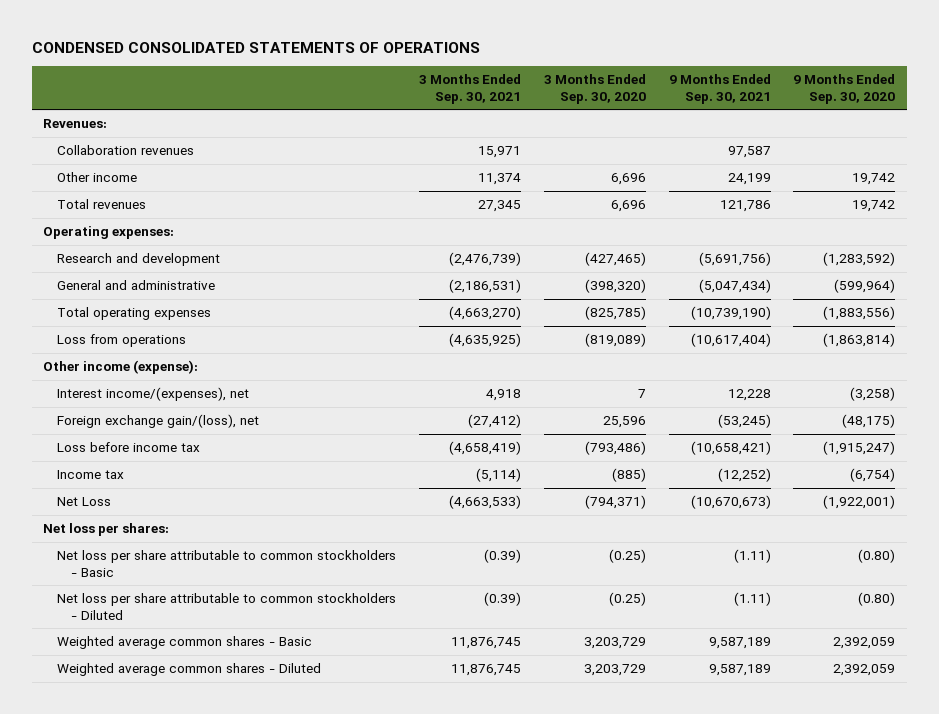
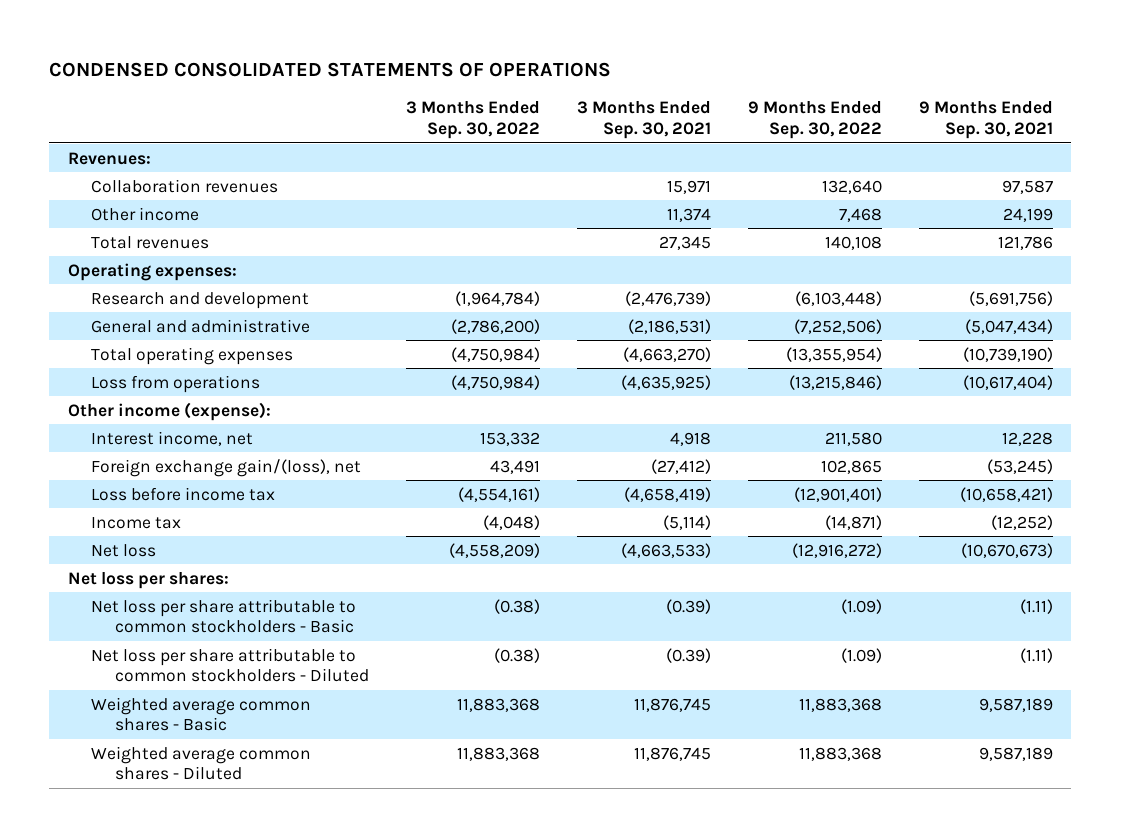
- | 3 Months Ended Sep. 30, 2021 | 3 Months Ended Sep. 30, 2020 | 9 Months Ended Sep. 30, 2021 | 9 Months Ended Sep. 30, 2020
+ | 3 Months Ended Sep. 30, 2022 | 3 Months Ended Sep. 30, 2021 | 9 Months Ended Sep. 30, 2022 | 9 Months Ended Sep. 30, 2021
- Interest income/(expenses), net | 4,918 | 7 | 12,228 | (3,258)
+ Interest income, net | 153,332 | 4,918 | 211,580 | 12,228
- Net Loss | (4,663,533) | (794,371) | (10,670,673) | (1,922,001)
+ Net loss | (4,558,209) | (4,663,533) | (12,916,272) | (10,670,673)

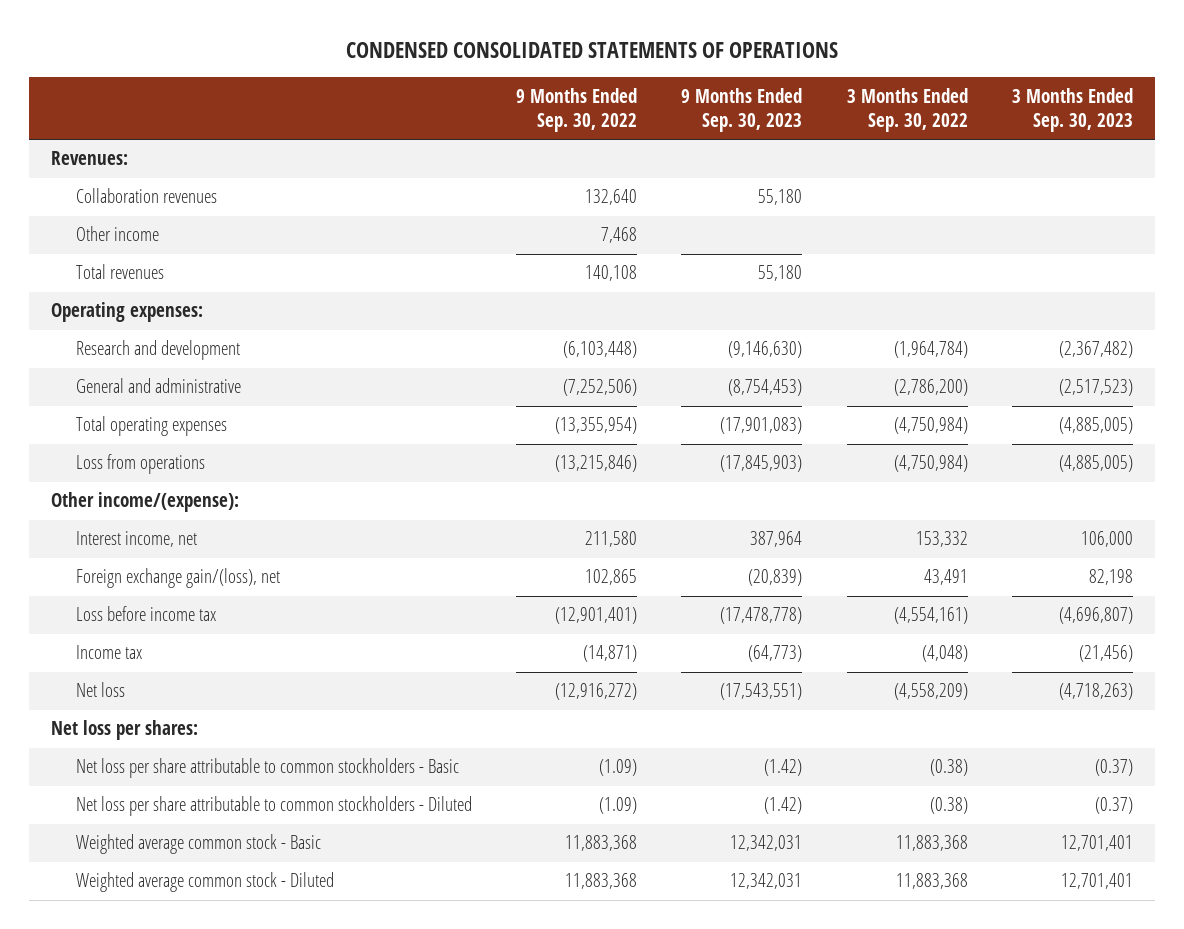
- | 3 Months Ended Sep. 30, 2022 | 3 Months Ended Sep. 30, 2021 | 9 Months Ended Sep. 30, 2022 | 9 Months Ended Sep. 30, 2021
+ | 9 Months Ended Sep. 30, 2022 | 9 Months Ended Sep. 30, 2023 | 3 Months Ended Sep. 30, 2022 | 3 Months Ended Sep. 30, 2023
- Other income (expense):
+ Other income/(expense):
- Weighted average common shares - Basic | 11,883,368 | 11,876,745 | 11,883,368 | 9,587,189
- Weighted average common shares - Diluted | 11,883,368 | 11,876,745 | 11,883,368 | 9,587,189
+ Weighted average common stock - Basic | 11,883,368 | 12,342,031 | 11,883,368 | 12,701,401
+ Weighted average common stock - Diluted | 11,883,368 | 12,342,031 | 11,883,368 | 12,701,401

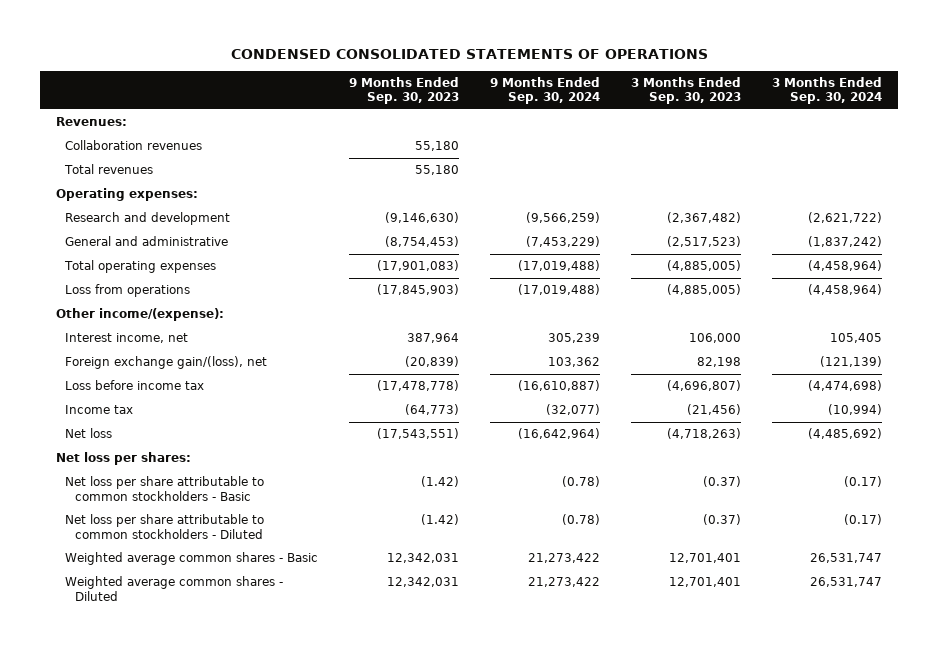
- | 9 Months Ended Sep. 30, 2022 | 9 Months Ended Sep. 30, 2023 | 3 Months Ended Sep. 30, 2022 | 3 Months Ended Sep. 30, 2023
+ | 9 Months Ended Sep. 30, 2023 | 9 Months Ended Sep. 30, 2024 | 3 Months Ended Sep. 30, 2023 | 3 Months Ended Sep. 30, 2024
- Other income | 7,468 | | |
- Weighted average common stock - Basic | 11,883,368 | 12,342,031 | 11,883,368 | 12,701,401
- Weighted average common stock - Diluted | 11,883,368 | 12,342,031 | 11,883,368 | 12,701,401
+ Weighted average common shares - Basic | 12,342,031 | 21,273,422 | 12,701,401 | 26,531,747
+ Weighted average common shares - Diluted | 12,342,031 | 21,273,422 | 12,701,401 | 26,531,747

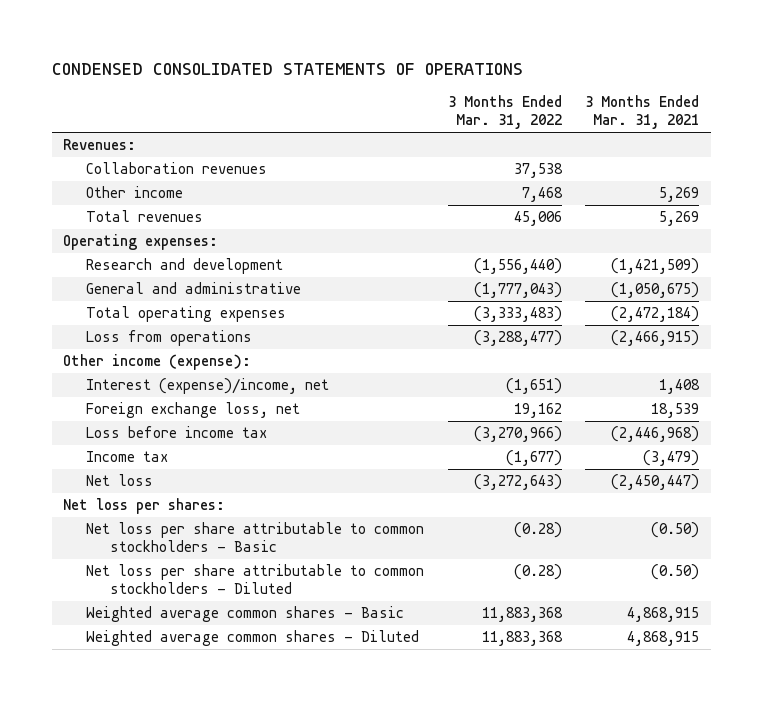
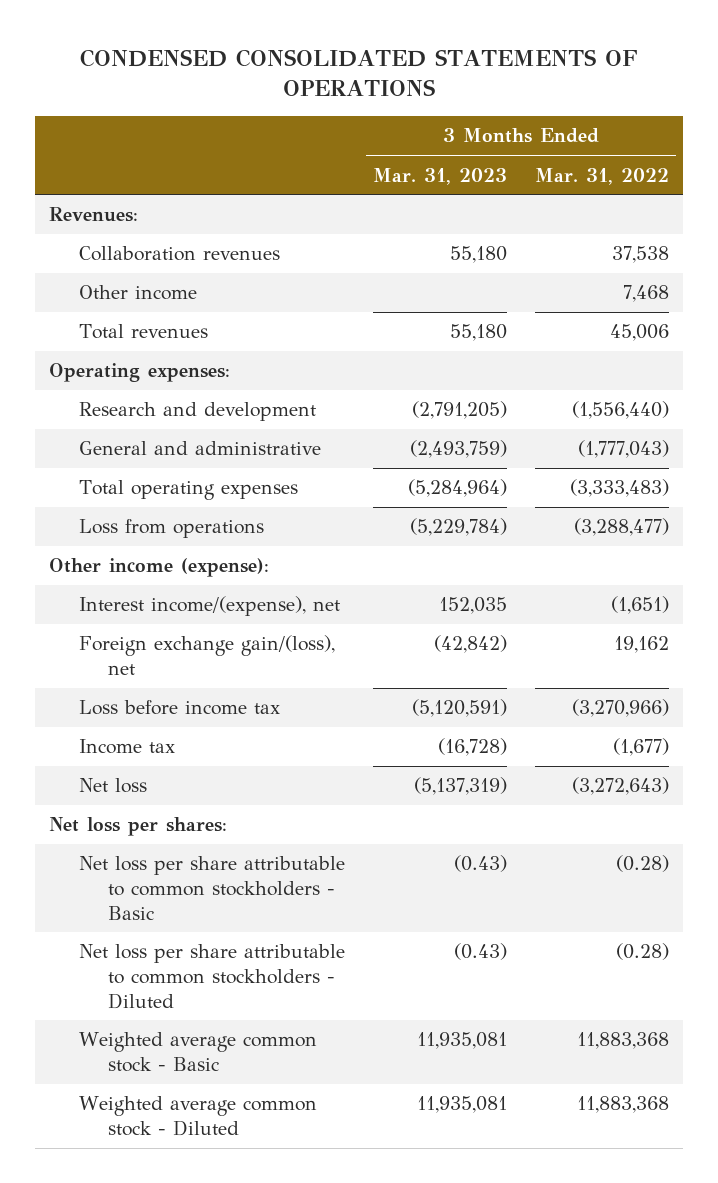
- | 3 Months Ended Mar. 31, 2022 | 3 Months Ended Mar. 31, 2021
+ | 3 Months Ended Mar. 31, 2023 | 3 Months Ended Mar. 31, 2022
- Interest (expense)/income, net | (1,651) | 1,408
- Foreign exchange loss, net | 19,162 | 18,539
+ Interest income/(expense), net | 152,035 | (1,651)
+ Foreign exchange gain/(loss), net | (42,842) | 19,162
- Weighted average common shares - Basic | 11,883,368 | 4,868,915
- Weighted average common shares - Diluted | 11,883,368 | 4,868,915
+ Weighted average common stock - Basic | 11,935,081 | 11,883,368
+ Weighted average common stock - Diluted | 11,935,081 | 11,883,368

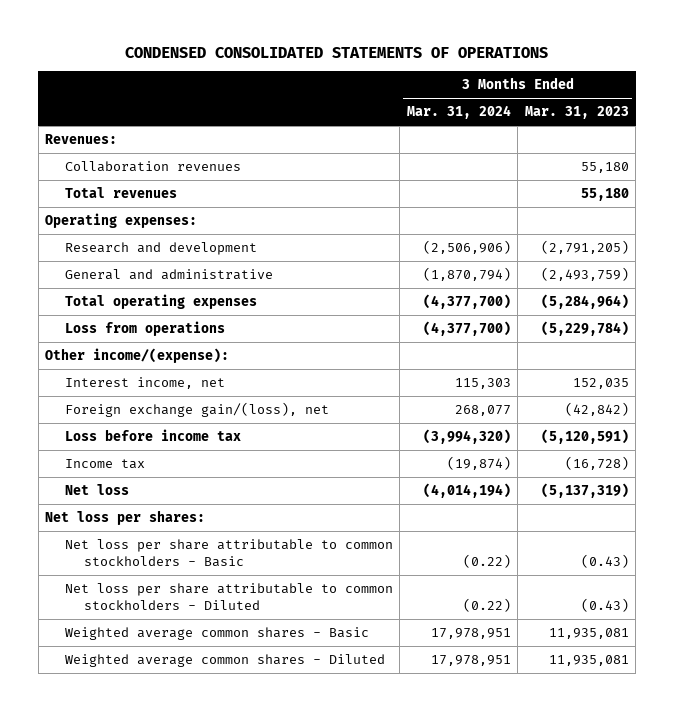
- | 3 Months Ended Mar. 31, 2023 | 3 Months Ended Mar. 31, 2022
+ | 3 Months Ended Mar. 31, 2024 | 3 Months Ended Mar. 31, 2023
- Other income | | 7,468
- Other income (expense):
- Interest income/(expense), net | 152,035 | (1,651)
+ Other income/(expense):
+ Interest income, net | 115,303 | 152,035
- Weighted average common stock - Basic | 11,935,081 | 11,883,368
- Weighted average common stock - Diluted | 11,935,081 | 11,883,368
+ Weighted average common shares - Basic | 17,978,951 | 11,935,081
+ Weighted average common shares - Diluted | 17,978,951 | 11,935,081

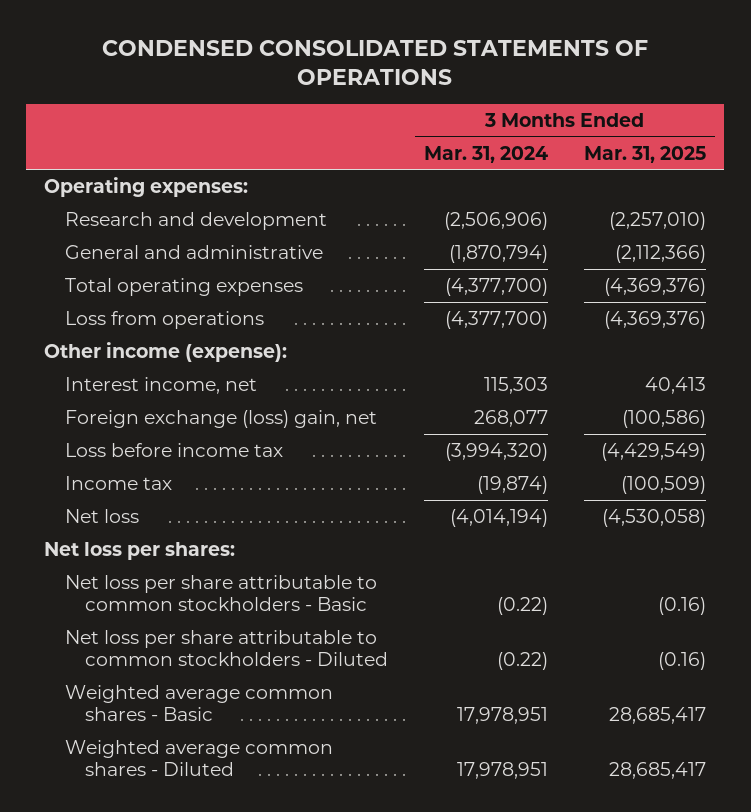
- | 3 Months Ended Mar. 31, 2024 | 3 Months Ended Mar. 31, 2023
+ | 3 Months Ended Mar. 31, 2024 | 3 Months Ended Mar. 31, 2025
- Revenues:
- Collaboration revenues | | 55,180
- Total revenues | | 55,180
- Other income/(expense):
+ Other income (expense):
- Foreign exchange gain/(loss), net | 268,077 | (42,842)
+ Foreign exchange (loss) gain, net | 268,077 | (100,586)

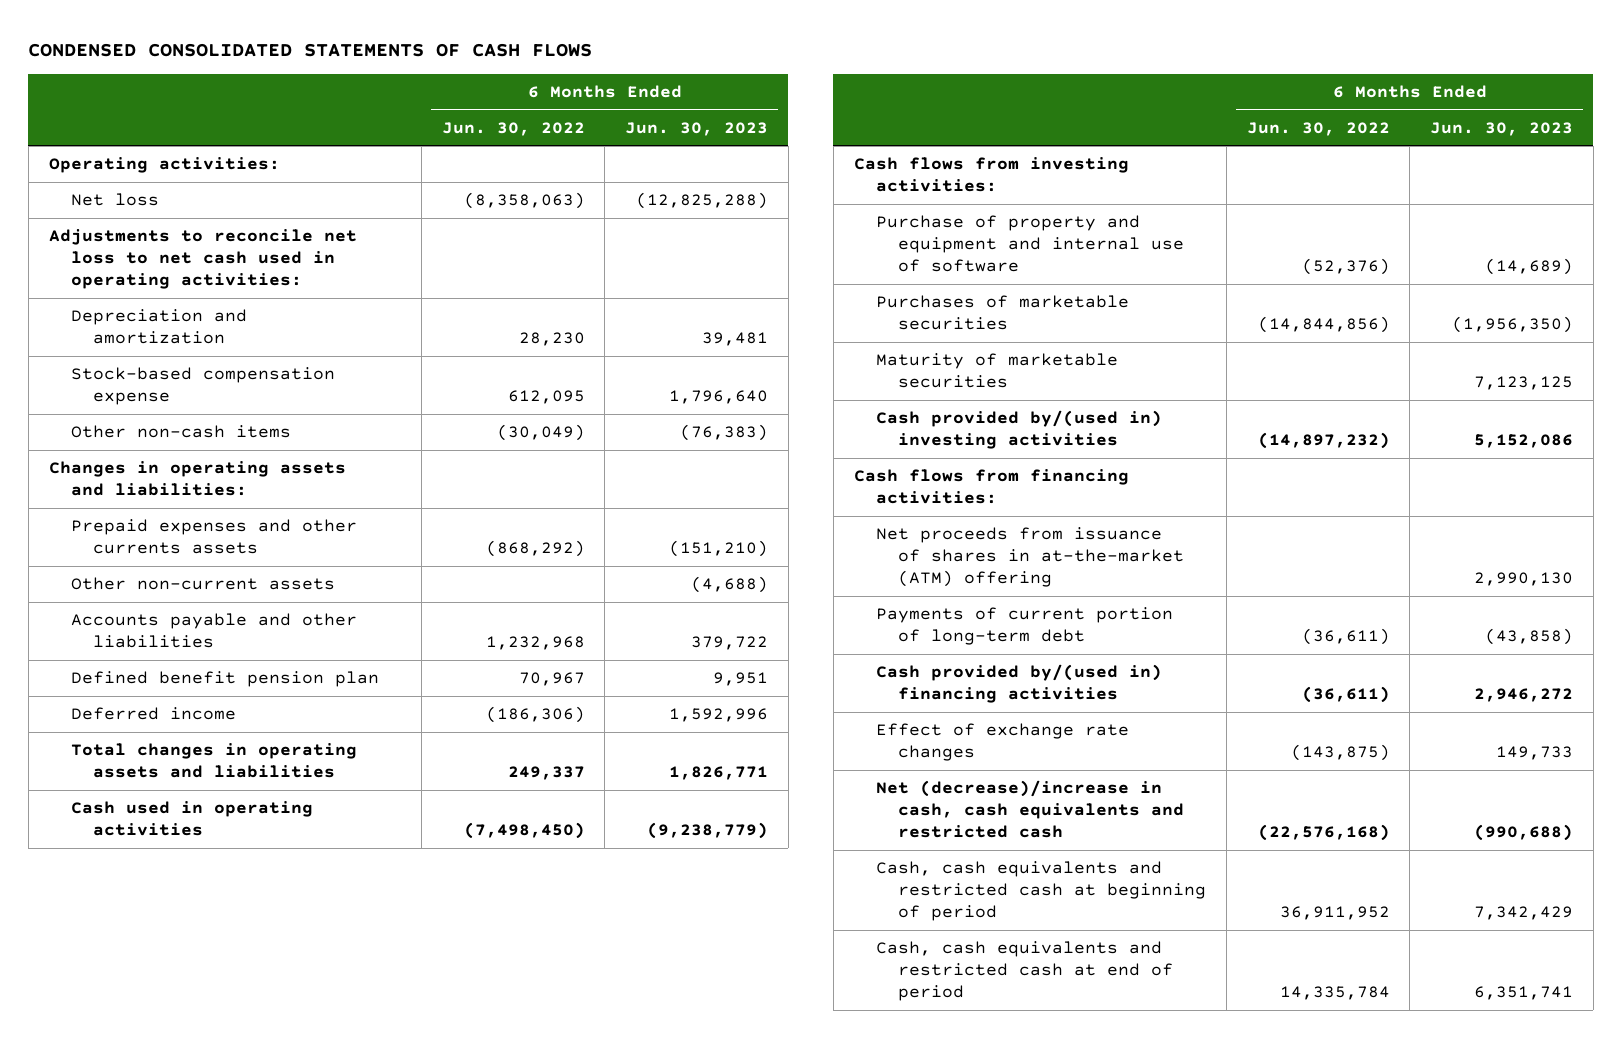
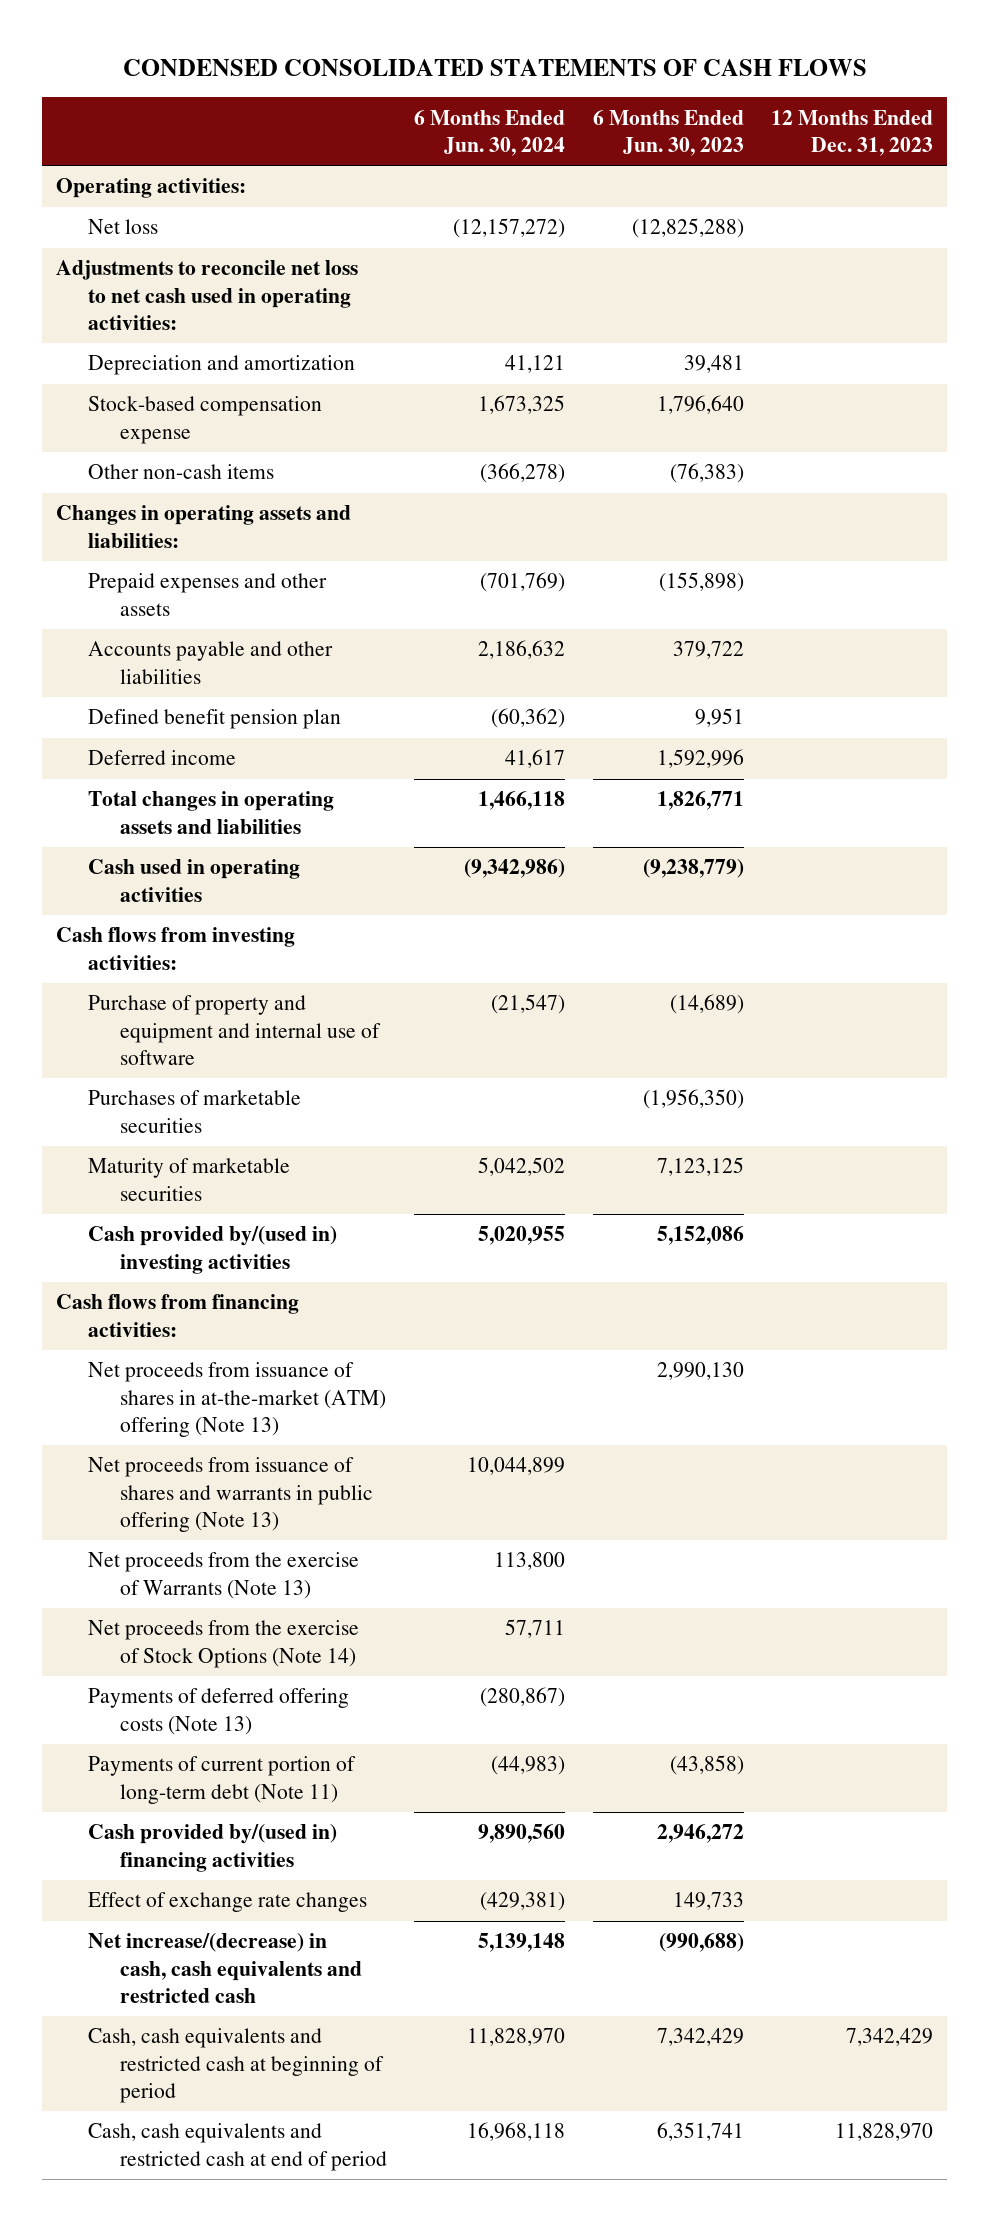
- | 6 Months Ended Jun. 30, 2022 | 6 Months Ended Jun. 30, 2023
+ | 6 Months Ended Jun. 30, 2024 | 6 Months Ended Jun. 30, 2023 | 12 Months Ended Dec. 31, 2023
- Prepaid expenses and other currents assets | (868,292) | (151,210)
- Other non-current assets | | (4,688)
+ Prepaid expenses and other assets | (701,769) | (155,898) |
- Net proceeds from issuance of shares in at-the-market (ATM) offering | | 2,990,130
- Payments of current portion of long-term debt | (36,611) | (43,858)
+ Net proceeds from issuance of shares in at-the-market (ATM) offering (Note 13) | | 2,990,130 |
+ Net proceeds from issuance of shares and warrants in public offering (Note 13) | 10,044,899 | |
+ Net proceeds from the exercise of Warrants (Note 13) | 113,800 | |
+ Net proceeds from the exercise of Stock Options (Note 14) | 57,711 | |
+ Payments of deferred offering costs (Note 13) | (280,867) | |
+ Payments of current portion of long-term debt (Note 11) | (44,983) | (43,858) |
- Net (decrease)/increase in cash, cash equivalents and restricted cash | (22,576,168) | (990,688)
+ Net increase/(decrease) in cash, cash equivalents and restricted cash | 5,139,148 | (990,688) |

